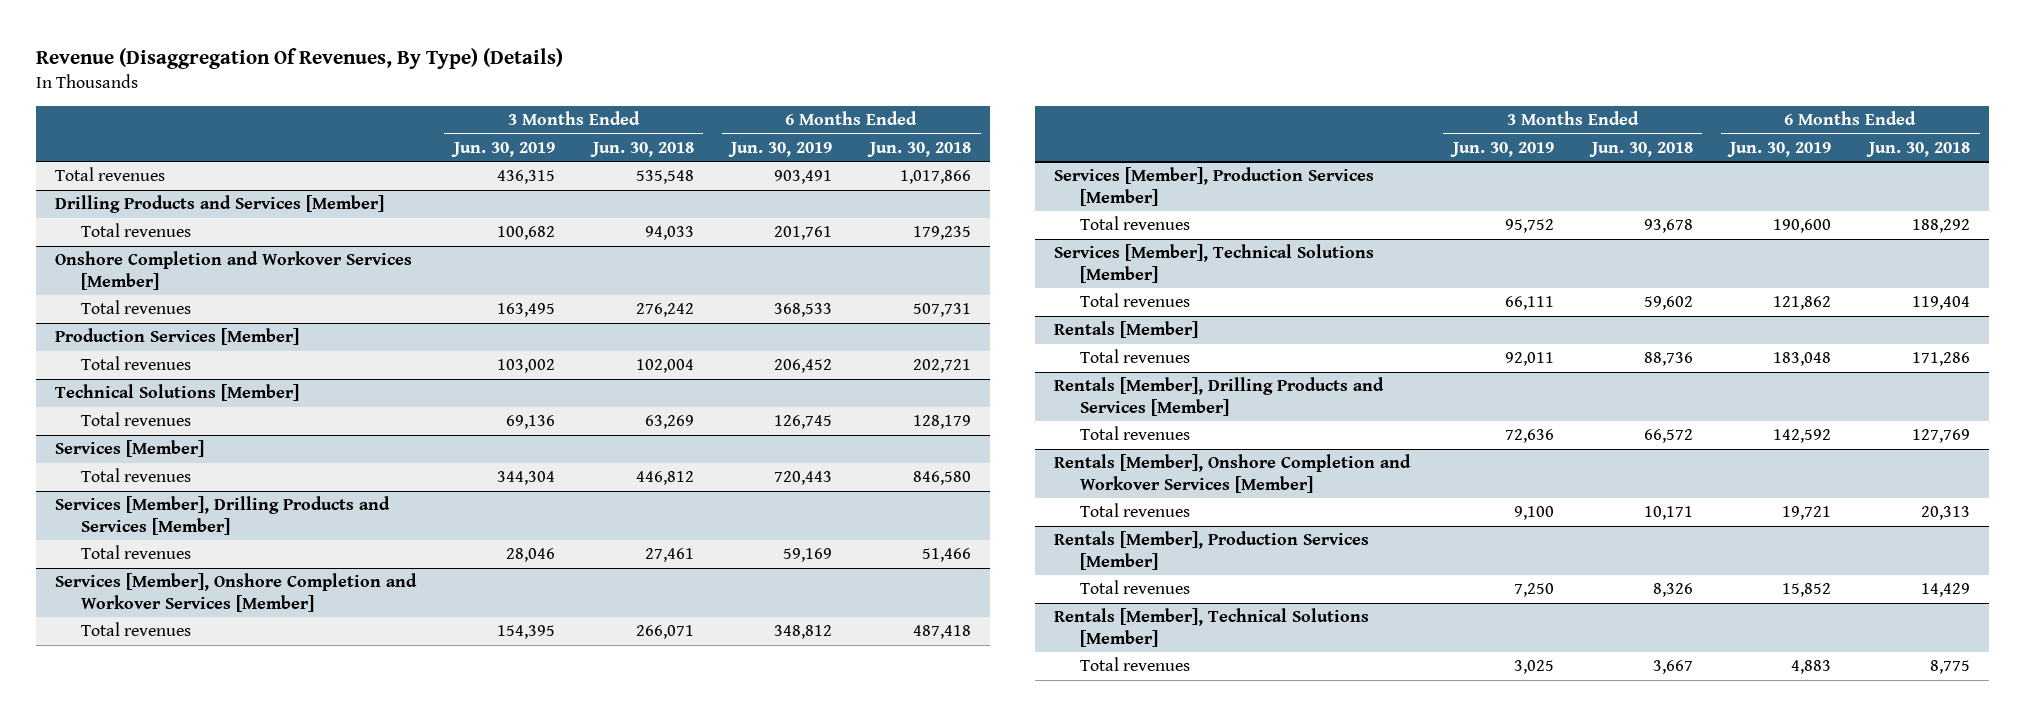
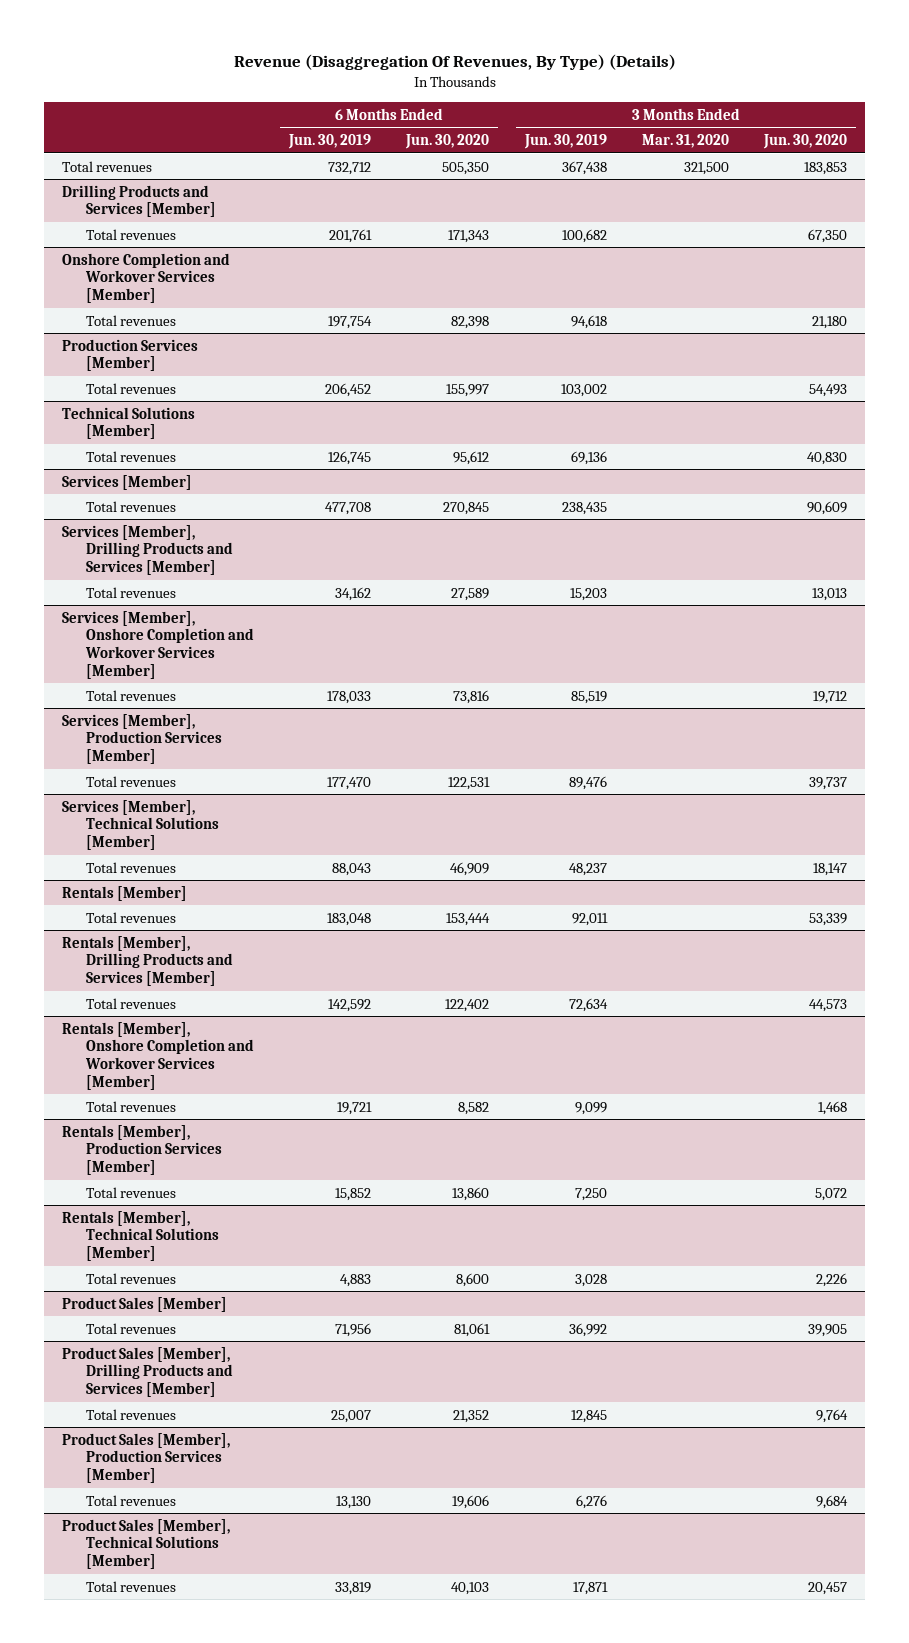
- | 3 Months Ended Jun. 30, 2019 | 3 Months Ended Jun. 30, 2018 | 6 Months Ended Jun. 30, 2019 | 6 Months Ended Jun. 30, 2018
+ | 6 Months Ended Jun. 30, 2019 | 6 Months Ended Jun. 30, 2020 | 3 Months Ended Jun. 30, 2019 | 3 Months Ended Mar. 31, 2020 | 3 Months Ended Jun. 30, 2020
- Total revenues | 436,315 | 535,548 | 903,491 | 1,017,866
+ Total revenues | 732,712 | 505,350 | 367,438 | 321,500 | 183,853
@ Onshore Completion and Workover Services [Member]
- Total revenues | 163,495 | 276,242 | 368,533 | 507,731
+ Total revenues | 197,754 | 82,398 | 94,618 | | 21,180
@ Services [Member]
- Total revenues | 344,304 | 446,812 | 720,443 | 846,580
+ Total revenues | 477,708 | 270,845 | 238,435 | | 90,609
@ Services [Member], Drilling Products and Services [Member]
- Total revenues | 28,046 | 27,461 | 59,169 | 51,466
+ Total revenues | 34,162 | 27,589 | 15,203 | | 13,013
@ Services [Member], Onshore Completion and Workover Services [Member]
- Total revenues | 154,395 | 266,071 | 348,812 | 487,418
+ Total revenues | 178,033 | 73,816 | 85,519 | | 19,712
@ Services [Member], Production Services [Member]
- Total revenues | 95,752 | 93,678 | 190,600 | 188,292
+ Total revenues | 177,470 | 122,531 | 89,476 | | 39,737
@ Services [Member], Technical Solutions [Member]
- Total revenues | 66,111 | 59,602 | 121,862 | 119,404
+ Total revenues | 88,043 | 46,909 | 48,237 | | 18,147
@ Rentals [Member], Drilling Products and Services [Member]
- Total revenues | 72,636 | 66,572 | 142,592 | 127,769
+ Total revenues | 142,592 | 122,402 | 72,634 | | 44,573
@ Rentals [Member], Onshore Completion and Workover Services [Member]
- Total revenues | 9,100 | 10,171 | 19,721 | 20,313
+ Total revenues | 19,721 | 8,582 | 9,099 | | 1,468
@ Rentals [Member], Technical Solutions [Member]
- Total revenues | 3,025 | 3,667 | 4,883 | 8,775
+ Total revenues | 4,883 | 8,600 | 3,028 | | 2,226
+ Product Sales [Member]
+ Total revenues | 71,956 | 81,061 | 36,992 | | 39,905
+ Product Sales [Member], Drilling Products and Services [Member]
+ Total revenues | 25,007 | 21,352 | 12,845 | | 9,764
+ Product Sales [Member], Production Services [Member]
+ Total revenues | 13,130 | 19,606 | 6,276 | | 9,684
+ Product Sales [Member], Technical Solutions [Member]
+ Total revenues | 33,819 | 40,103 | 17,871 | | 20,457

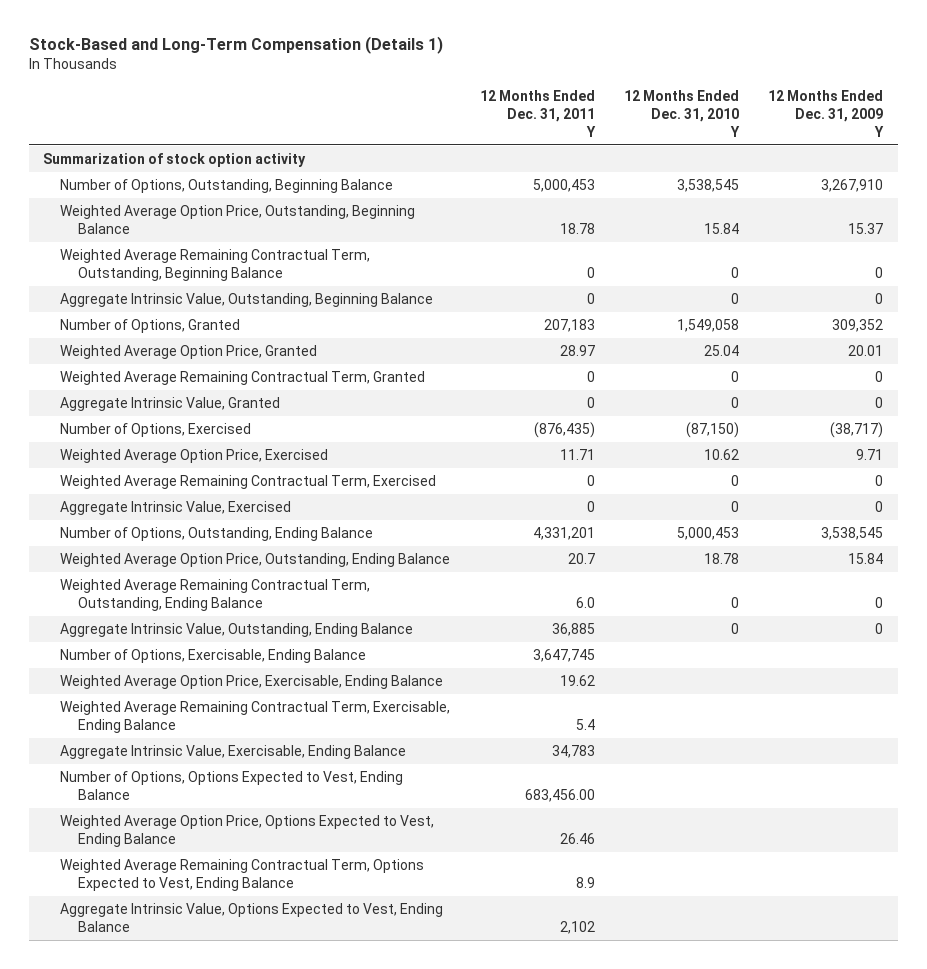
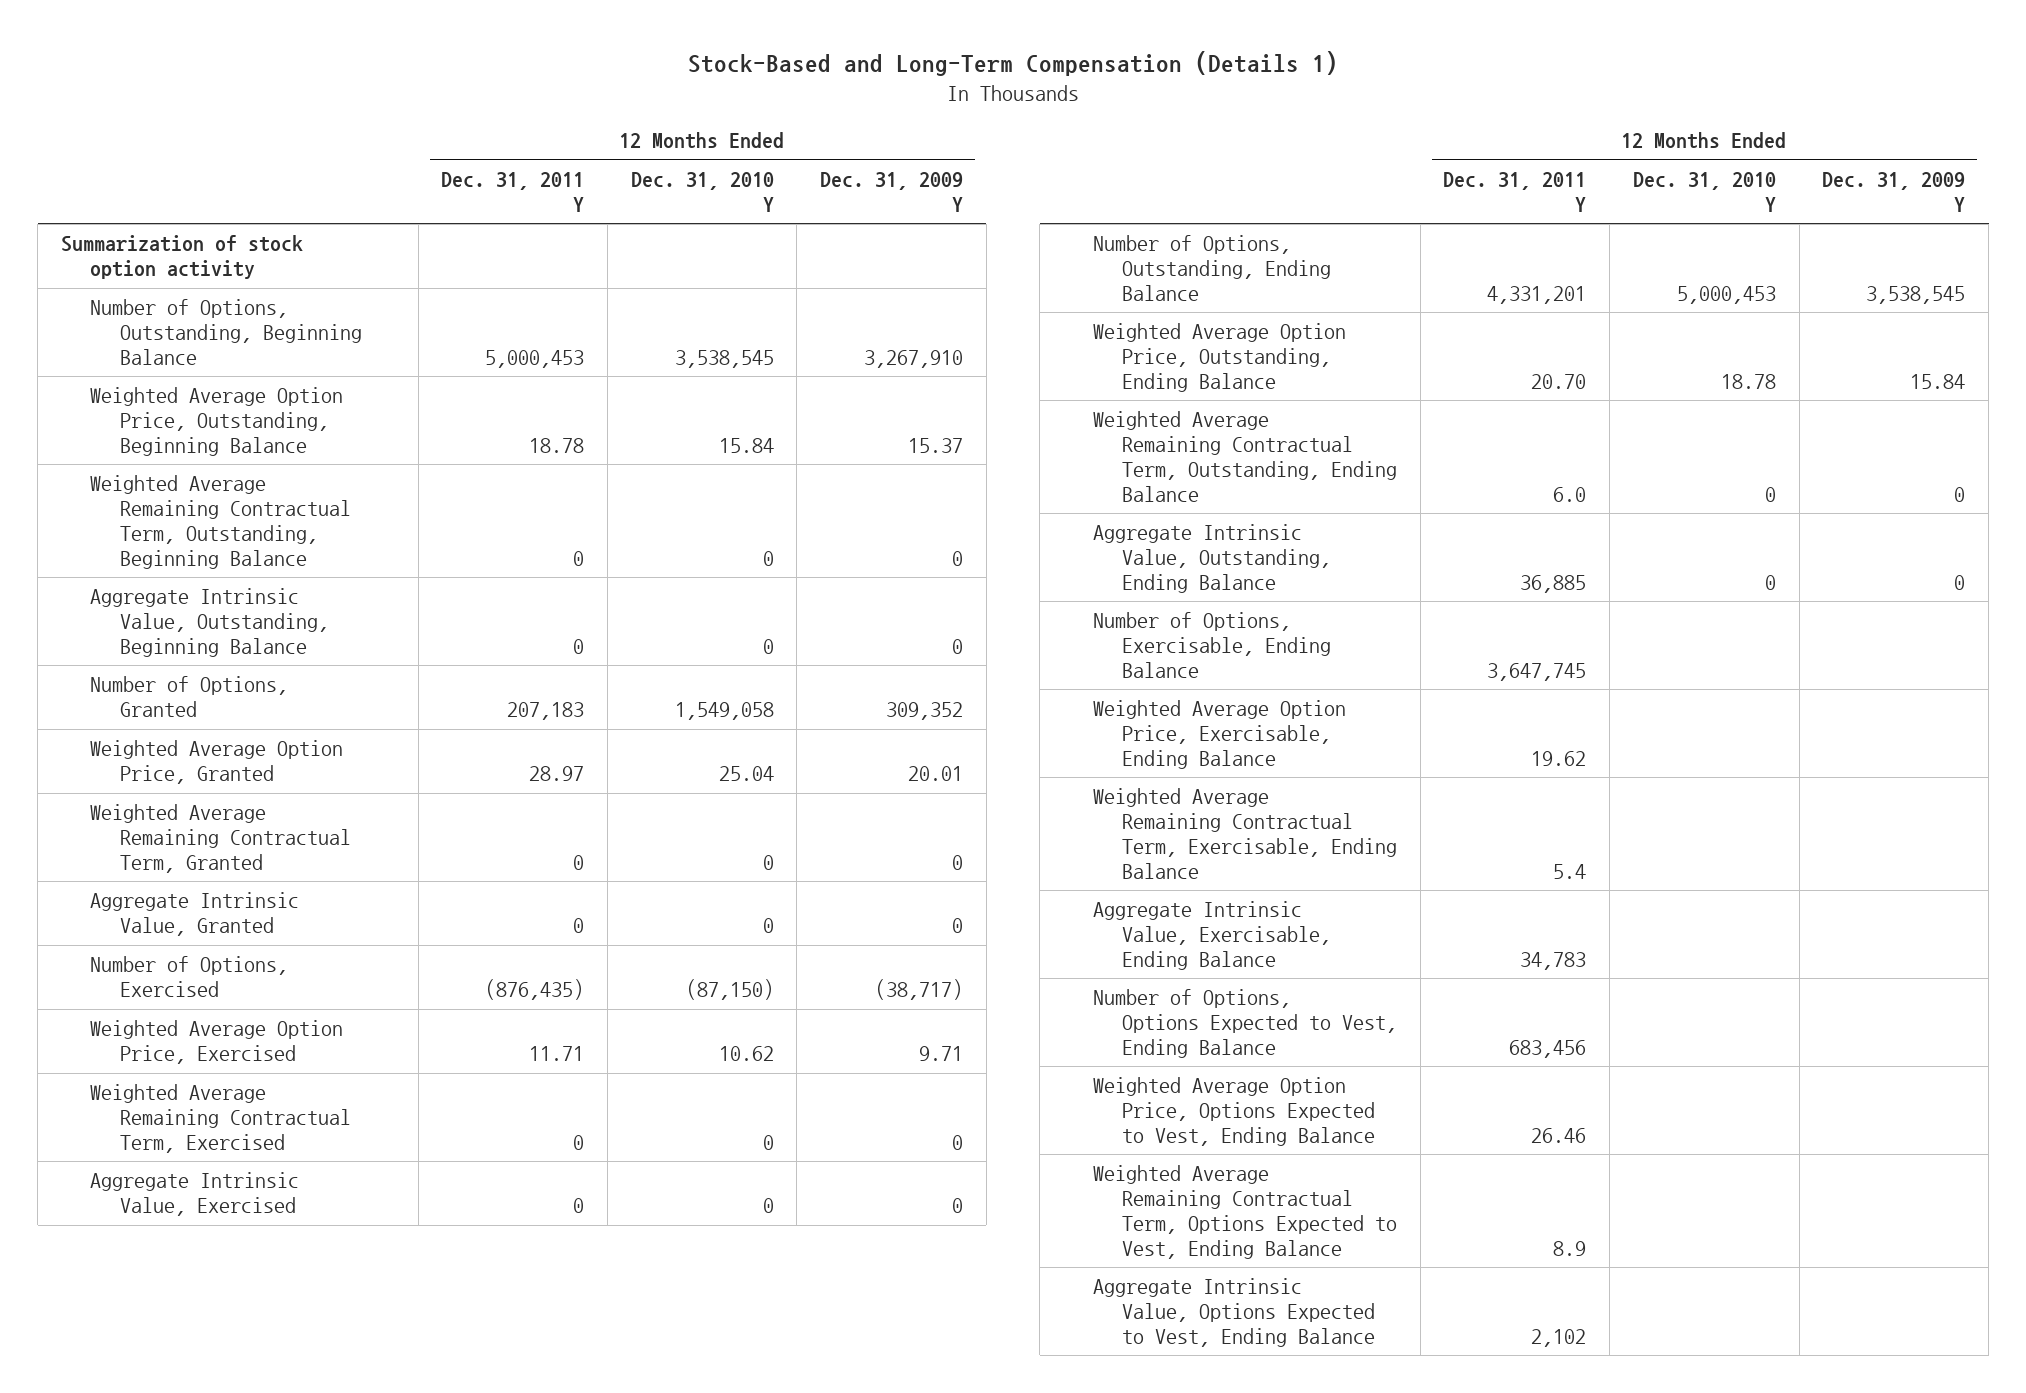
- Weighted Average Option Price, Outstanding, Ending Balance | 20.7 | 18.78 | 15.84
+ Weighted Average Option Price, Outstanding, Ending Balance | 20.70 | 18.78 | 15.84
- Number of Options, Options Expected to Vest, Ending Balance | 683,456.00 | |
+ Number of Options, Options Expected to Vest, Ending Balance | 683,456 | |

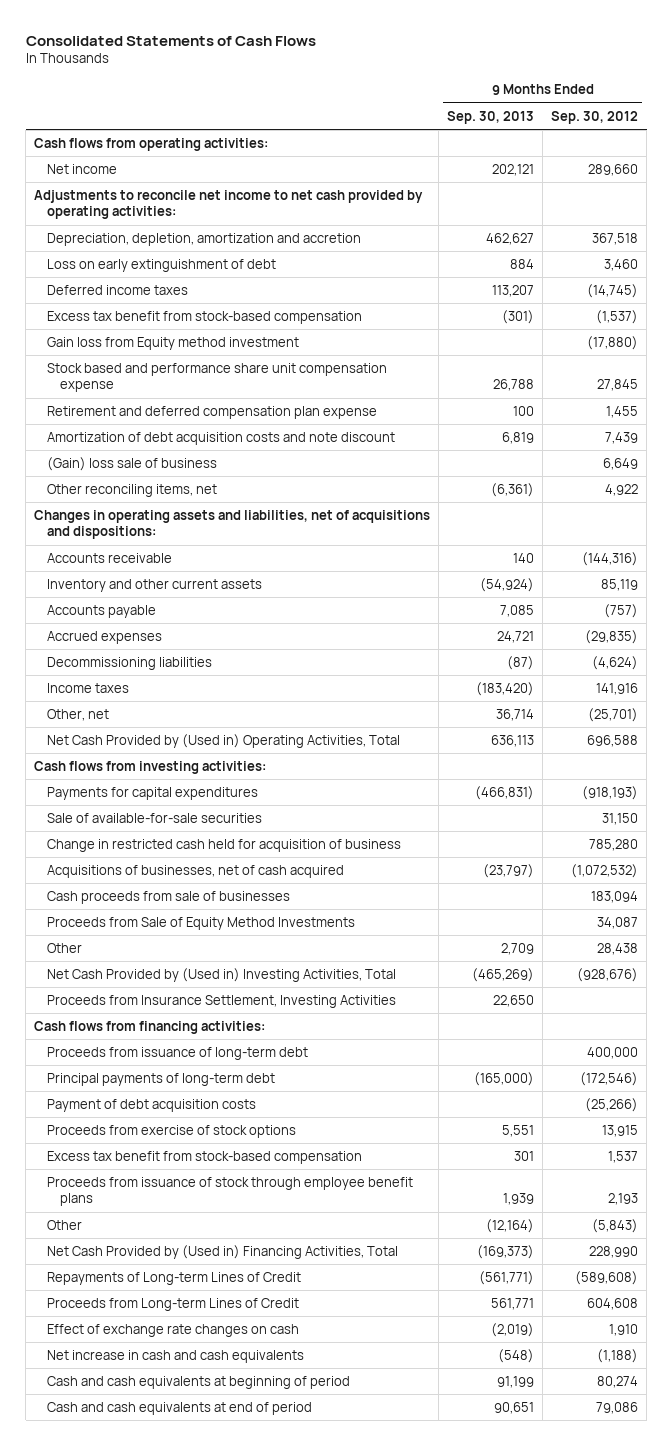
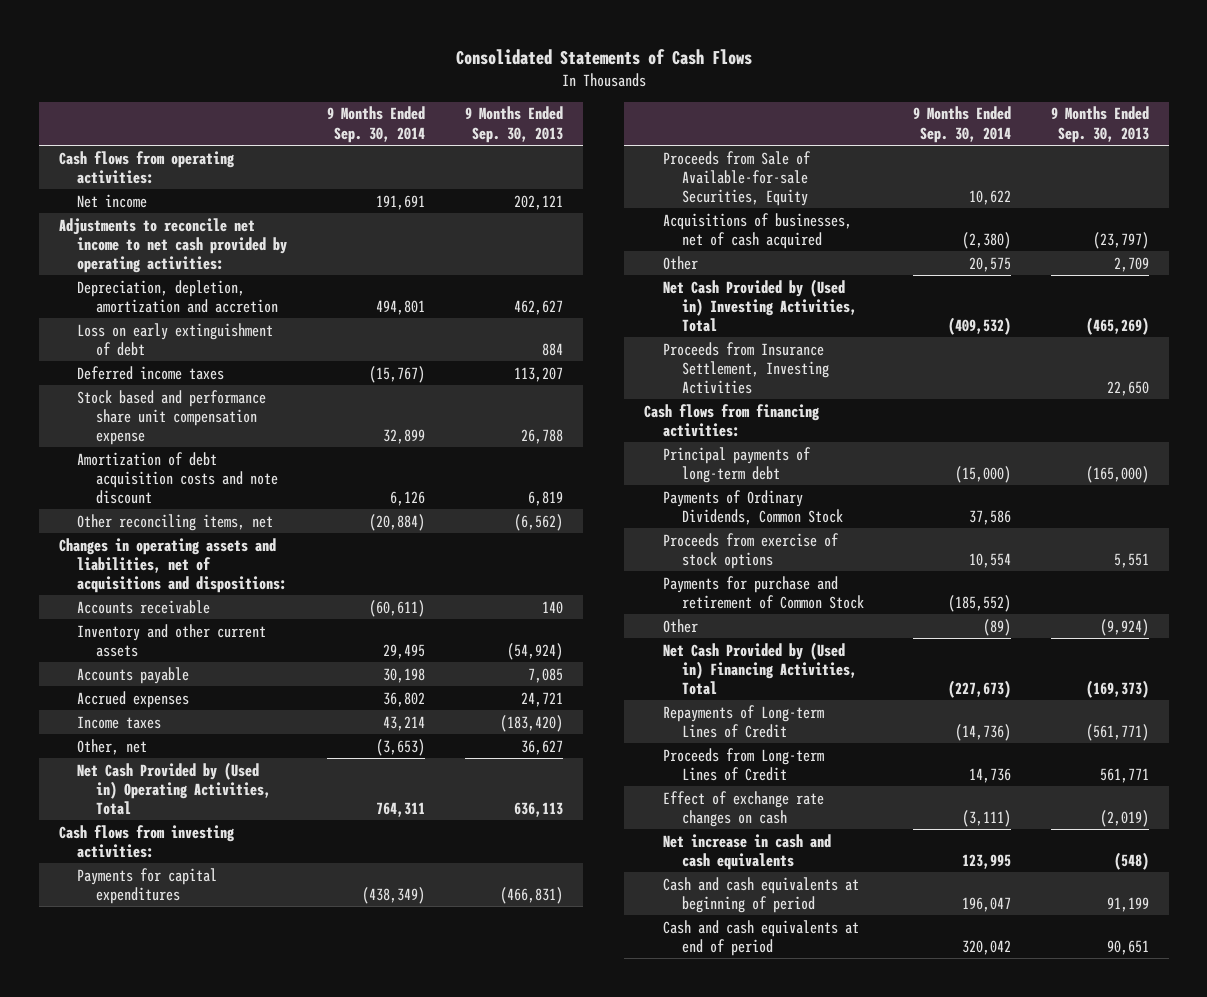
- | 9 Months Ended Sep. 30, 2013 | 9 Months Ended Sep. 30, 2012
+ | 9 Months Ended Sep. 30, 2014 | 9 Months Ended Sep. 30, 2013
- Excess tax benefit from stock-based compensation | (301) | (1,537)
- Gain loss from Equity method investment | | (17,880)
- Retirement and deferred compensation plan expense | 100 | 1,455
- (Gain) loss sale of business | | 6,649
- Other reconciling items, net | (6,361) | 4,922
+ Other reconciling items, net | (20,884) | (6,562)
- Decommissioning liabilities | (87) | (4,624)
- Other, net | 36,714 | (25,701)
+ Other, net | (3,653) | 36,627
- Sale of available-for-sale securities | | 31,150
- Change in restricted cash held for acquisition of business | | 785,280
+ Proceeds from Sale of Available-for-sale Securities, Equity | 10,622 |
- Cash proceeds from sale of businesses | | 183,094
- Proceeds from Sale of Equity Method Investments | | 34,087
- Proceeds from issuance of long-term debt | | 400,000
- Payment of debt acquisition costs | | (25,266)
+ Payments of Ordinary Dividends, Common Stock | 37,586 |
- Excess tax benefit from stock-based compensation | 301 | 1,537
- Proceeds from issuance of stock through employee benefit plans | 1,939 | 2,193
- Other | (12,164) | (5,843)
+ Payments for purchase and retirement of Common Stock | (185,552) |
+ Other | (89) | (9,924)

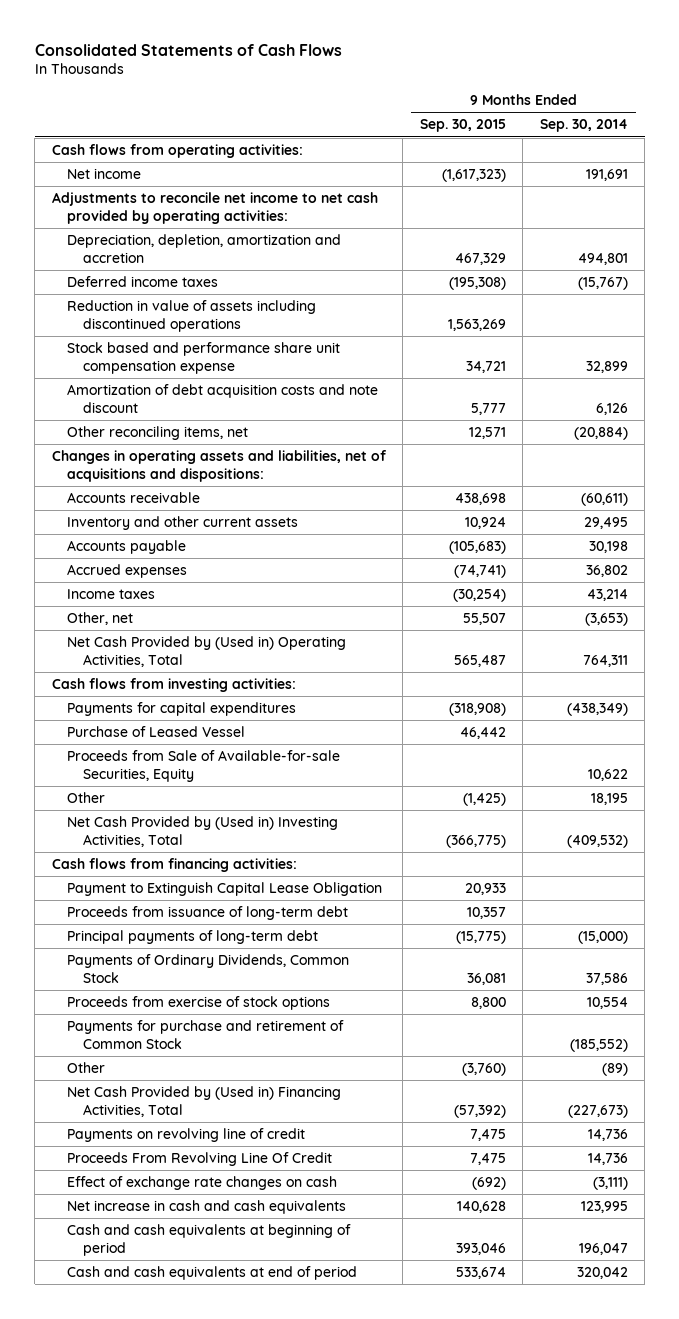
- | 9 Months Ended Sep. 30, 2014 | 9 Months Ended Sep. 30, 2013
+ | 9 Months Ended Sep. 30, 2015 | 9 Months Ended Sep. 30, 2014
- Loss on early extinguishment of debt | | 884
+ Reduction in value of assets including discontinued operations | 1,563,269 |
+ Purchase of Leased Vessel | 46,442 |
- Acquisitions of businesses, net of cash acquired | (2,380) | (23,797)
- Other | 20,575 | 2,709
+ Other | (1,425) | 18,195
- Proceeds from Insurance Settlement, Investing Activities | | 22,650
+ Payment to Extinguish Capital Lease Obligation | 20,933 |
+ Proceeds from issuance of long-term debt | 10,357 |
- Repayments of Long-term Lines of Credit | (14,736) | (561,771)
- Proceeds from Long-term Lines of Credit | 14,736 | 561,771
+ Payments on revolving line of credit | 7,475 | 14,736
+ Proceeds From Revolving Line Of Credit | 7,475 | 14,736

